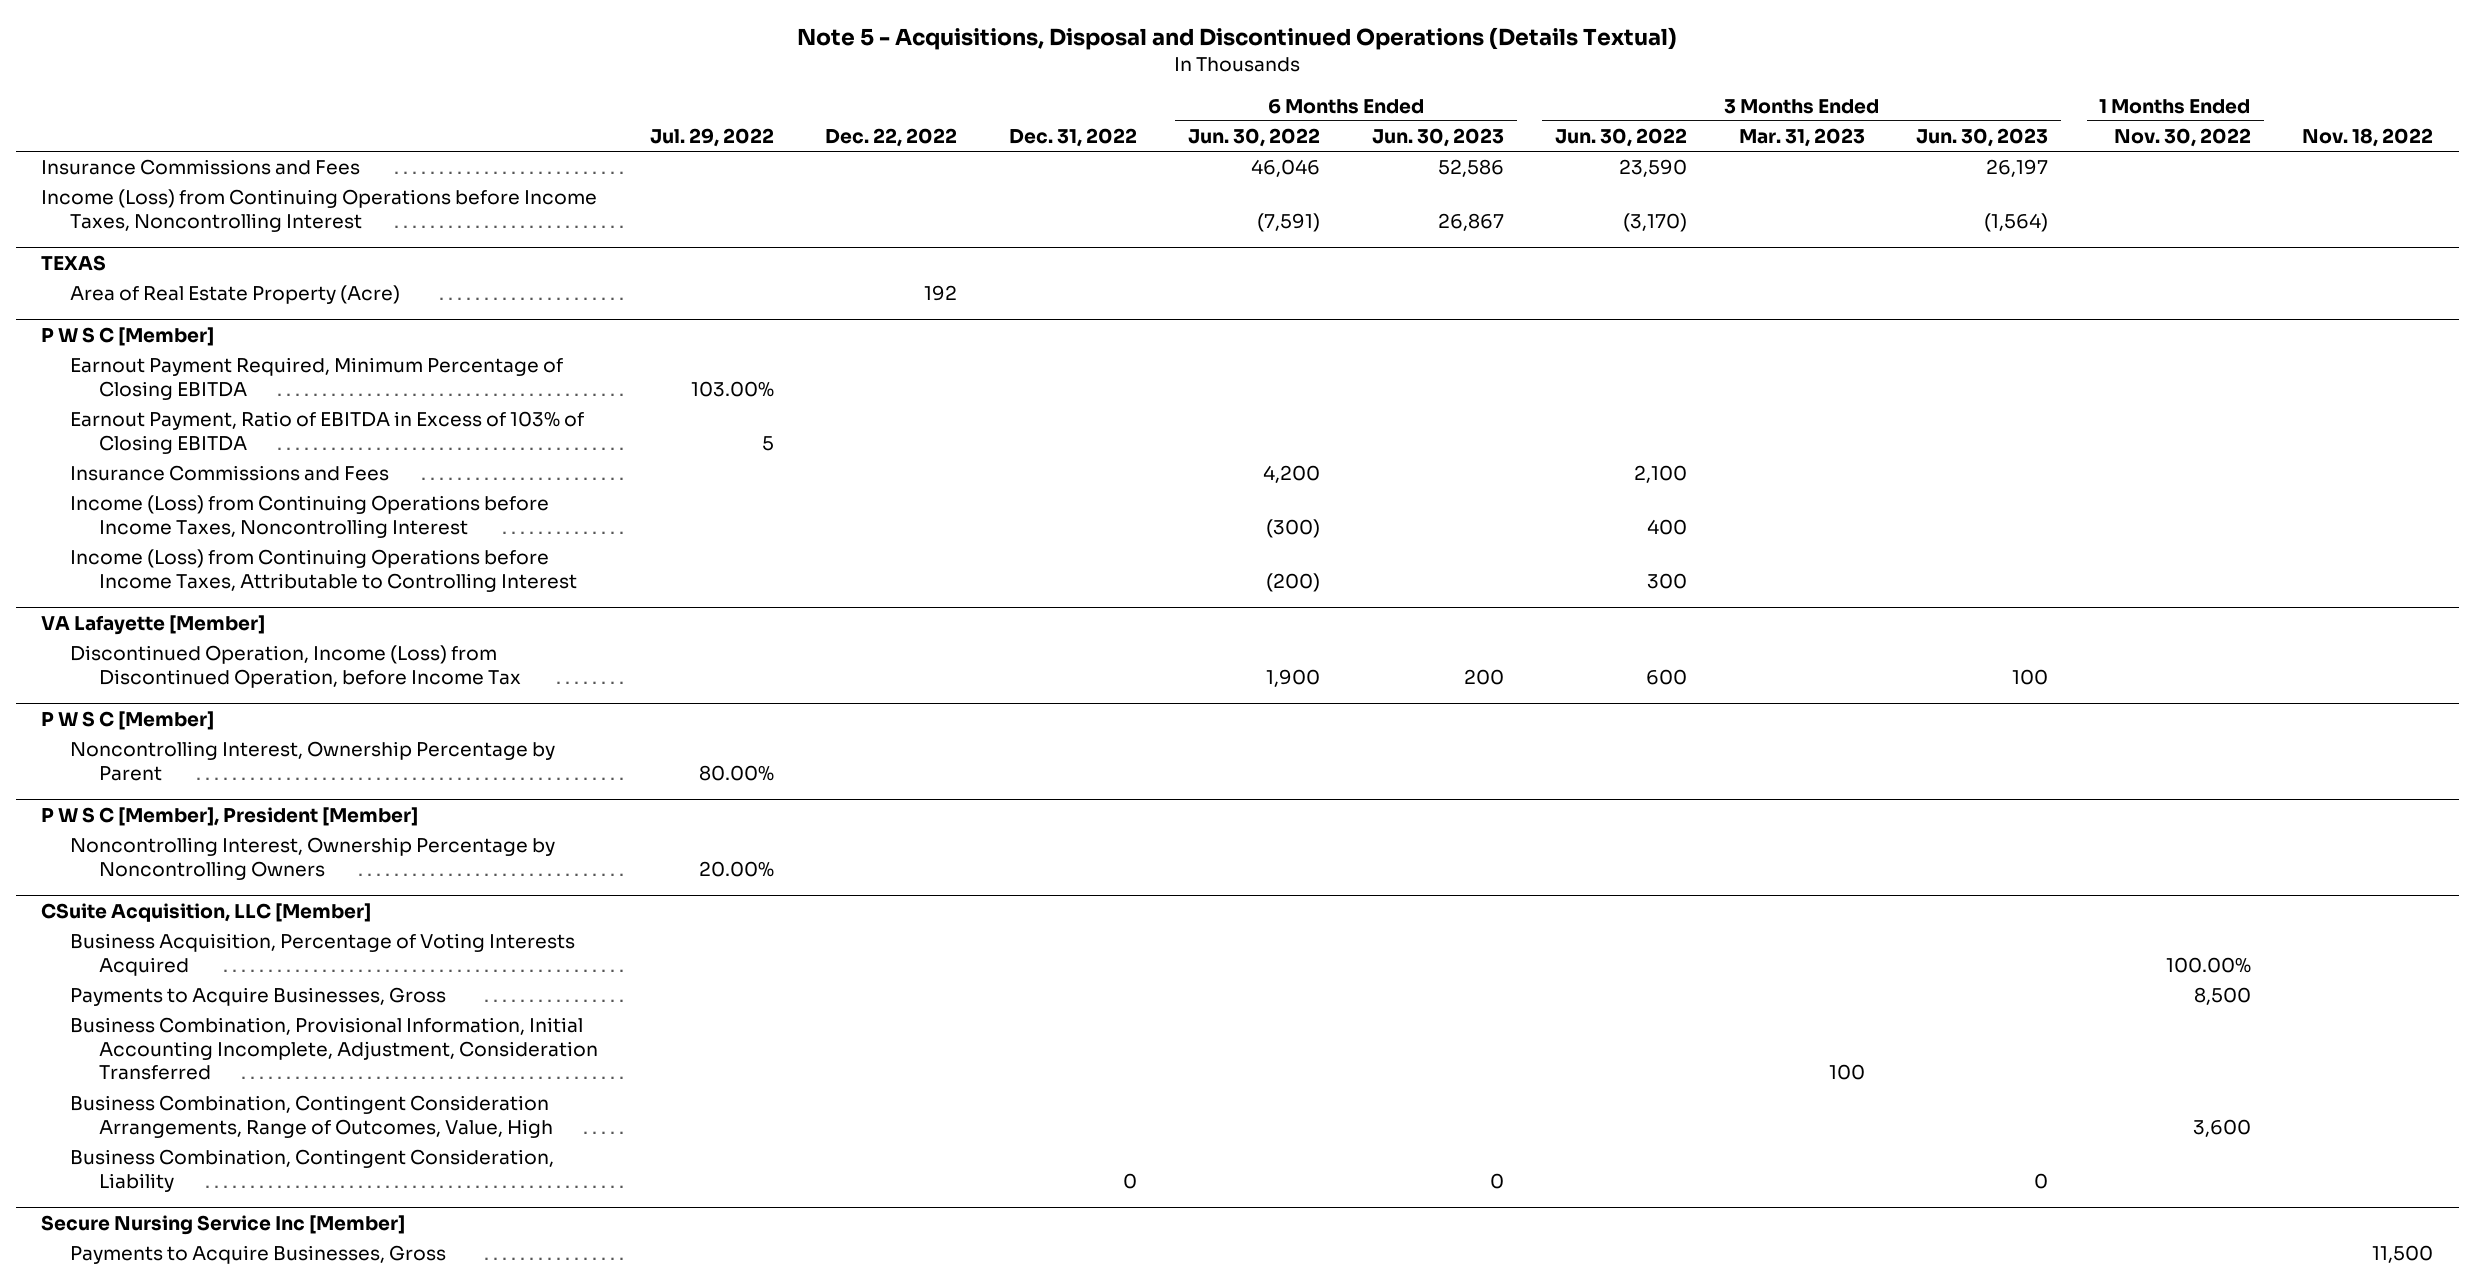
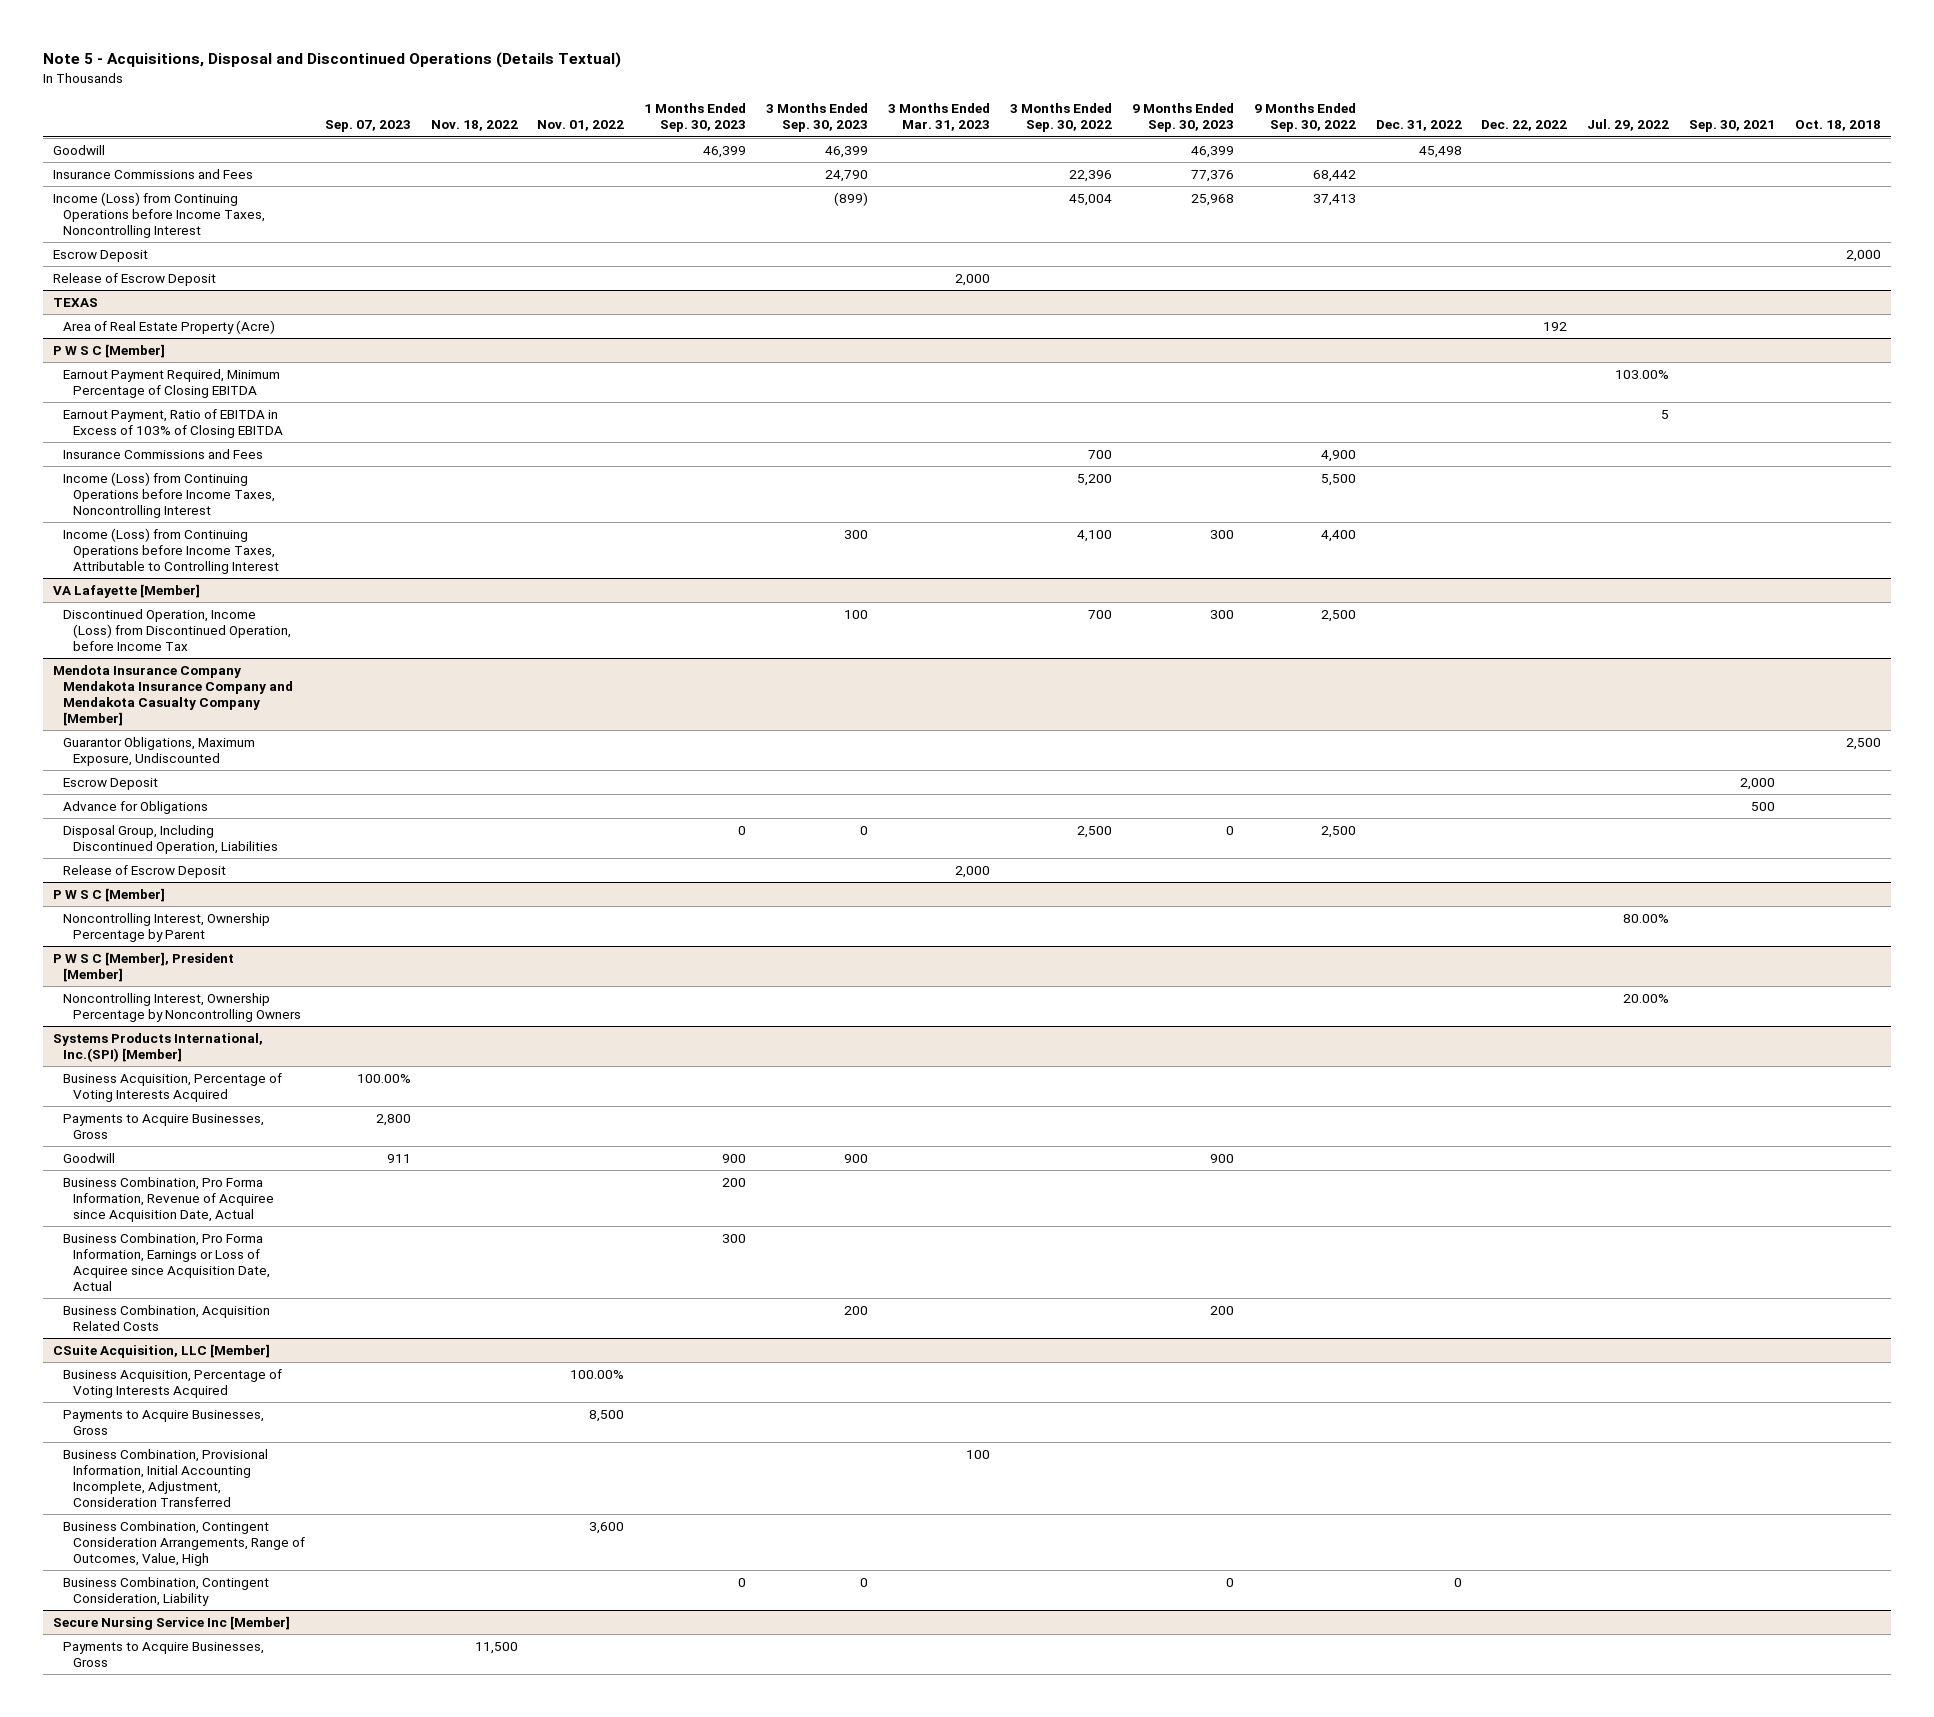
- | Jul. 29, 2022 | Dec. 22, 2022 | Dec. 31, 2022 | 6 Months Ended Jun. 30, 2022 | 6 Months Ended Jun. 30, 2023 | 3 Months Ended Jun. 30, 2022 | 3 Months Ended Mar. 31, 2023 | 3 Months Ended Jun. 30, 2023 | 1 Months Ended Nov. 30, 2022 | Nov. 18, 2022
+ | Sep. 07, 2023 | Nov. 18, 2022 | Nov. 01, 2022 | 1 Months Ended Sep. 30, 2023 | 3 Months Ended Sep. 30, 2023 | 3 Months Ended Mar. 31, 2023 | 3 Months Ended Sep. 30, 2022 | 9 Months Ended Sep. 30, 2023 | 9 Months Ended Sep. 30, 2022 | Dec. 31, 2022 | Dec. 22, 2022 | Jul. 29, 2022 | Sep. 30, 2021 | Oct. 18, 2018
+ Goodwill | | | | 46,399 | 46,399 | | | 46,399 | | 45,498 | | | |
+ Escrow Deposit | | | | | | | | | | | | | | 2,000
+ Release of Escrow Deposit | | | | | | 2,000 | | | | | | | |
+ Mendota Insurance Company Mendakota Insurance Company and Mendakota Casualty Company [Member]
+ Guarantor Obligations, Maximum Exposure, Undiscounted | | | | | | | | | | | | | | 2,500
+ Escrow Deposit | | | | | | | | | | | | | 2,000 |
+ Advance for Obligations | | | | | | | | | | | | | 500 |
+ Disposal Group, Including Discontinued Operation, Liabilities | | | | 0 | 0 | | 2,500 | 0 | 2,500 | | | | |
+ Release of Escrow Deposit | | | | | | 2,000 | | | | | | | |
+ Systems Products International, Inc.(SPI) [Member]
+ Business Acquisition, Percentage of Voting Interests Acquired | 100.00% | | | | | | | | | | | | |
+ Payments to Acquire Businesses, Gross | 2,800 | | | | | | | | | | | | |
+ Goodwill | 911 | | | 900 | 900 | | | 900 | | | | | |
+ Business Combination, Pro Forma Information, Revenue of Acquiree since Acquisition Date, Actual | | | | 200 | | | | | | | | | |
+ Business Combination, Pro Forma Information, Earnings or Loss of Acquiree since Acquisition Date, Actual | | | | 300 | | | | | | | | | |
+ Business Combination, Acquisition Related Costs | | | | | 200 | | | 200 | | | | | |

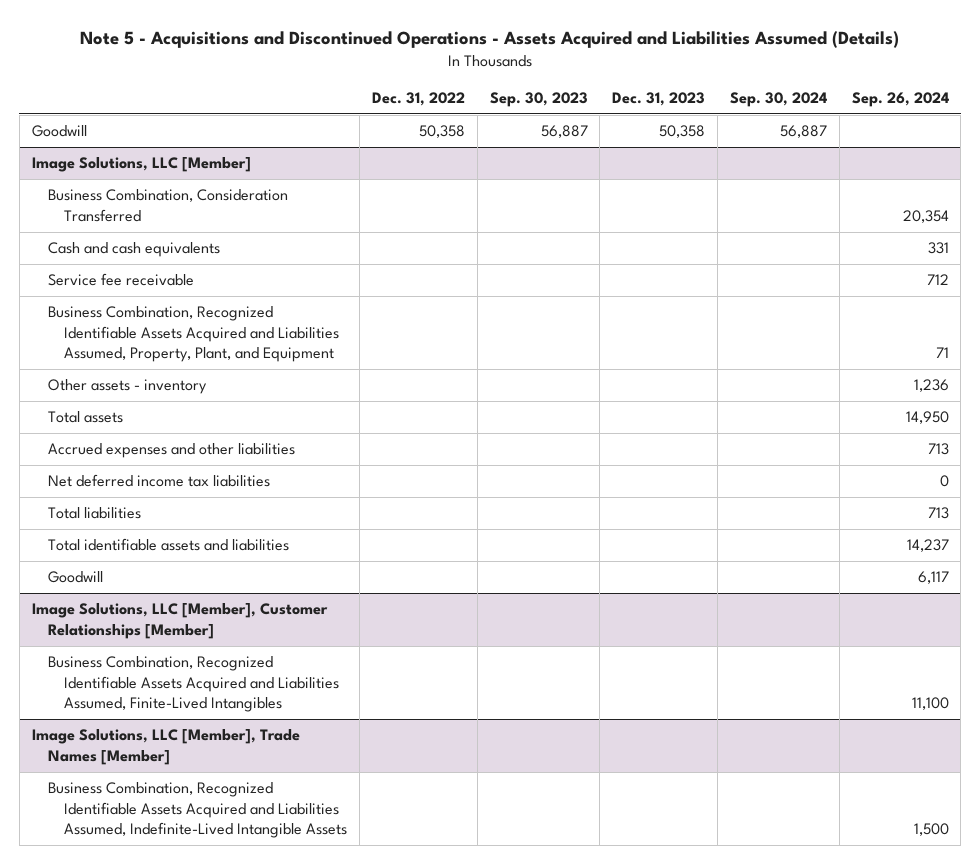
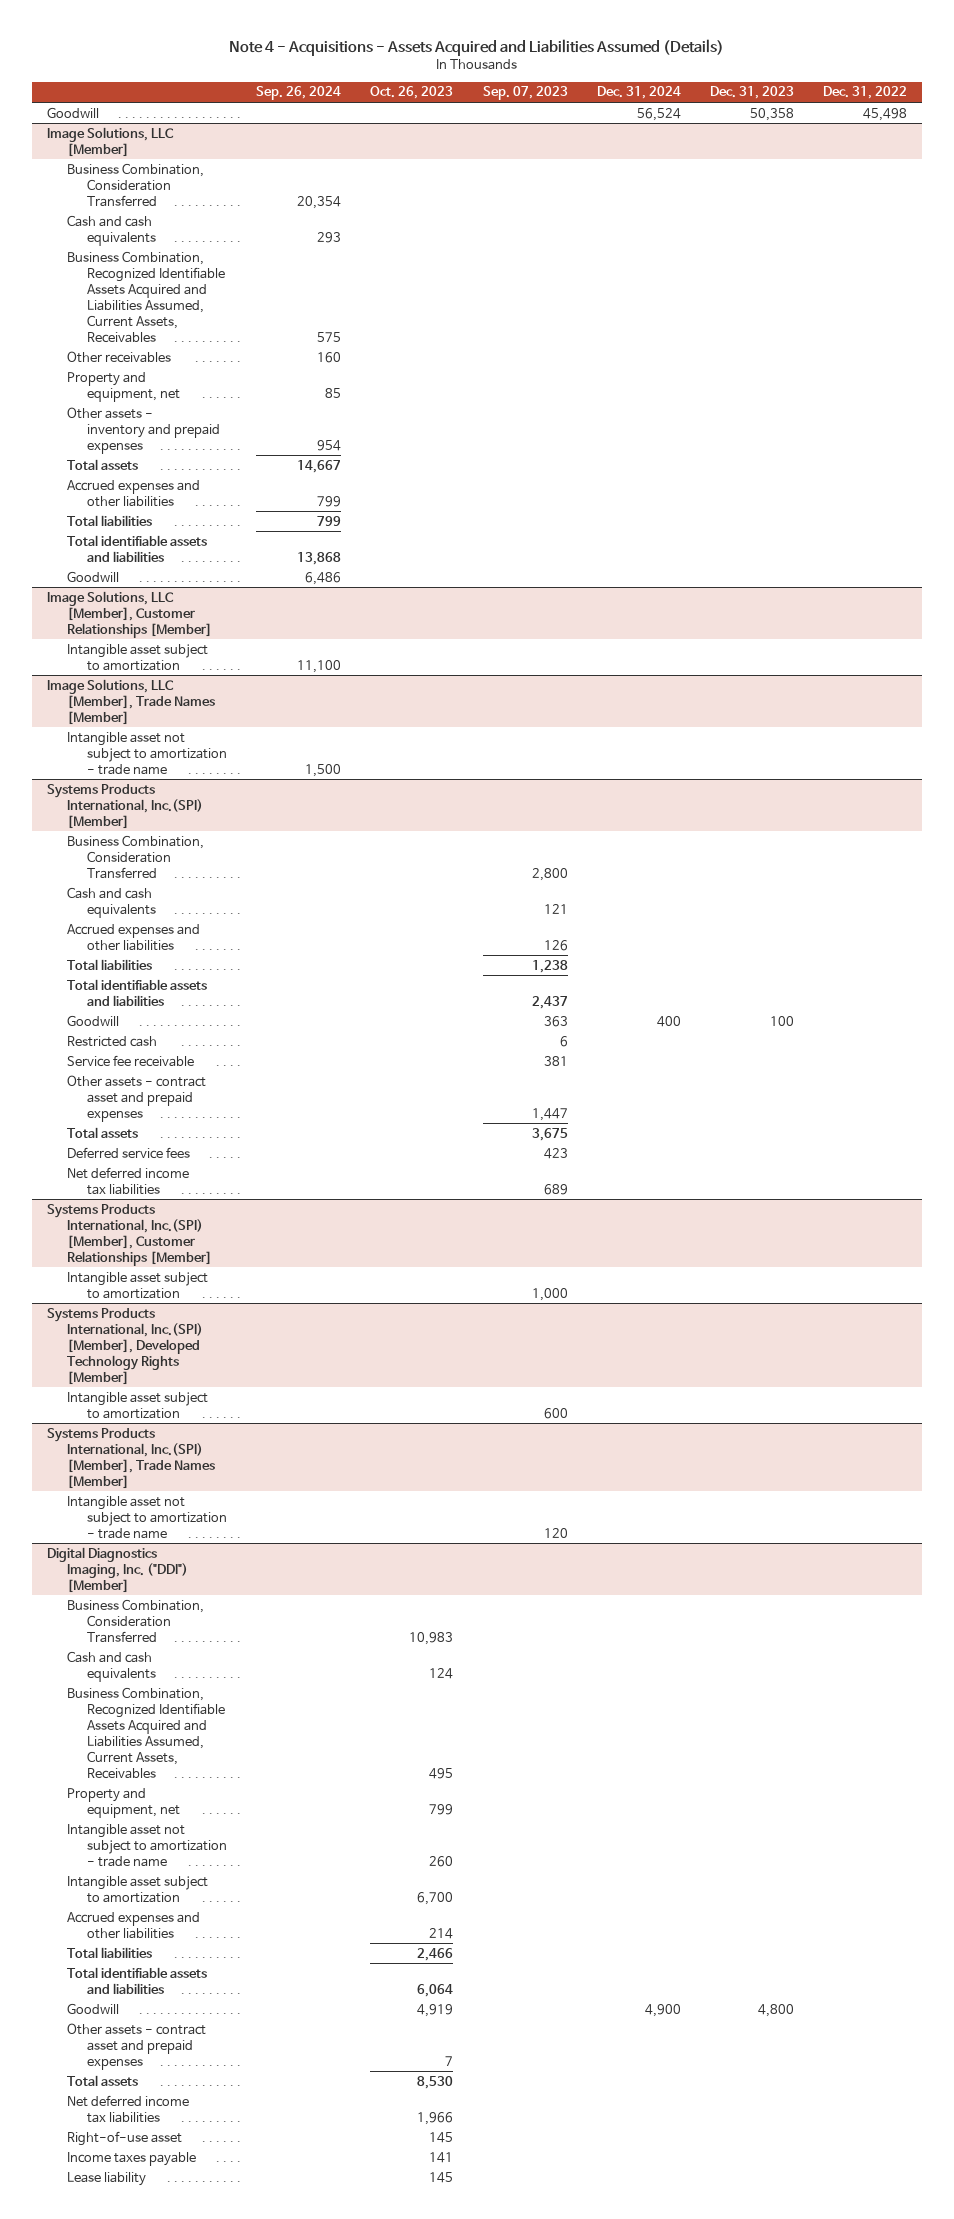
- Note 5 - Acquisitions and Discontinued Operations - Assets Acquired and Liabilities Assumed (Details)
+ Note 4 - Acquisitions - Assets Acquired and Liabilities Assumed (Details)
- | Dec. 31, 2022 | Sep. 30, 2023 | Dec. 31, 2023 | Sep. 30, 2024 | Sep. 26, 2024
+ | Sep. 26, 2024 | Oct. 26, 2023 | Sep. 07, 2023 | Dec. 31, 2024 | Dec. 31, 2023 | Dec. 31, 2022
- Goodwill | 50,358 | 56,887 | 50,358 | 56,887 |
+ Goodwill | | | | 56,524 | 50,358 | 45,498
@ Image Solutions, LLC [Member]
- Cash and cash equivalents | | | | | 331
- Service fee receivable | | | | | 712
- Business Combination, Recognized Identifiable Assets Acquired and Liabilities Assumed, Property, Plant, and Equipment | | | | | 71
- Other assets - inventory | | | | | 1,236
- Total assets | | | | | 14,950
- Accrued expenses and other liabilities | | | | | 713
- Net deferred income tax liabilities | | | | | 0
- Total liabilities | | | | | 713
- Total identifiable assets and liabilities | | | | | 14,237
- Goodwill | | | | | 6,117
+ Cash and cash equivalents | 293 | | | | |
+ Business Combination, Recognized Identifiable Assets Acquired and Liabilities Assumed, Current Assets, Receivables | 575 | | | | |
+ Other receivables | 160 | | | | |
+ Property and equipment, net | 85 | | | | |
+ Other assets - inventory and prepaid expenses | 954 | | | | |
+ Total assets | 14,667 | | | | |
+ Accrued expenses and other liabilities | 799 | | | | |
+ Total liabilities | 799 | | | | |
+ Total identifiable assets and liabilities | 13,868 | | | | |
+ Goodwill | 6,486 | | | | |
@ Image Solutions, LLC [Member], Customer Relationships [Member]
- Business Combination, Recognized Identifiable Assets Acquired and Liabilities Assumed, Finite-Lived Intangibles | | | | | 11,100
+ Intangible asset subject to amortization | 11,100 | | | | |
@ Image Solutions, LLC [Member], Trade Names [Member]
- Business Combination, Recognized Identifiable Assets Acquired and Liabilities Assumed, Indefinite-Lived Intangible Assets | | | | | 1,500
+ Intangible asset not subject to amortization - trade name | 1,500 | | | | |
+ Systems Products International, Inc.(SPI) [Member]
+ Business Combination, Consideration Transferred | | | 2,800 | | |
+ Cash and cash equivalents | | | 121 | | |
+ Accrued expenses and other liabilities | | | 126 | | |
+ Total liabilities | | | 1,238 | | |
+ Total identifiable assets and liabilities | | | 2,437 | | |
+ Goodwill | | | 363 | 400 | 100 |
+ Restricted cash | | | 6 | | |
+ Service fee receivable | | | 381 | | |
+ Other assets - contract asset and prepaid expenses | | | 1,447 | | |
+ Total assets | | | 3,675 | | |
+ Deferred service fees | | | 423 | | |
+ Net deferred income tax liabilities | | | 689 | | |
+ Systems Products International, Inc.(SPI) [Member], Customer Relationships [Member]
+ Intangible asset subject to amortization | | | 1,000 | | |
+ Systems Products International, Inc.(SPI) [Member], Developed Technology Rights [Member]
+ Intangible asset subject to amortization | | | 600 | | |
+ Systems Products International, Inc.(SPI) [Member], Trade Names [Member]
+ Intangible asset not subject to amortization - trade name | | | 120 | | |
+ Digital Diagnostics Imaging, Inc. ("DDI") [Member]
+ Business Combination, Consideration Transferred | | 10,983 | | | |
+ Cash and cash equivalents | | 124 | | | |
+ Business Combination, Recognized Identifiable Assets Acquired and Liabilities Assumed, Current Assets, Receivables | | 495 | | | |
+ Property and equipment, net | | 799 | | | |
+ Intangible asset not subject to amortization - trade name | | 260 | | | |
+ Intangible asset subject to amortization | | 6,700 | | | |
+ Accrued expenses and other liabilities | | 214 | | | |
+ Total liabilities | | 2,466 | | | |
+ Total identifiable assets and liabilities | | 6,064 | | | |
+ Goodwill | | 4,919 | | 4,900 | 4,800 |
+ Other assets - contract asset and prepaid expenses | | 7 | | | |
+ Total assets | | 8,530 | | | |
+ Net deferred income tax liabilities | | 1,966 | | | |
+ Right-of-use asset | | 145 | | | |
+ Income taxes payable | | 141 | | | |
+ Lease liability | | 145 | | | |

